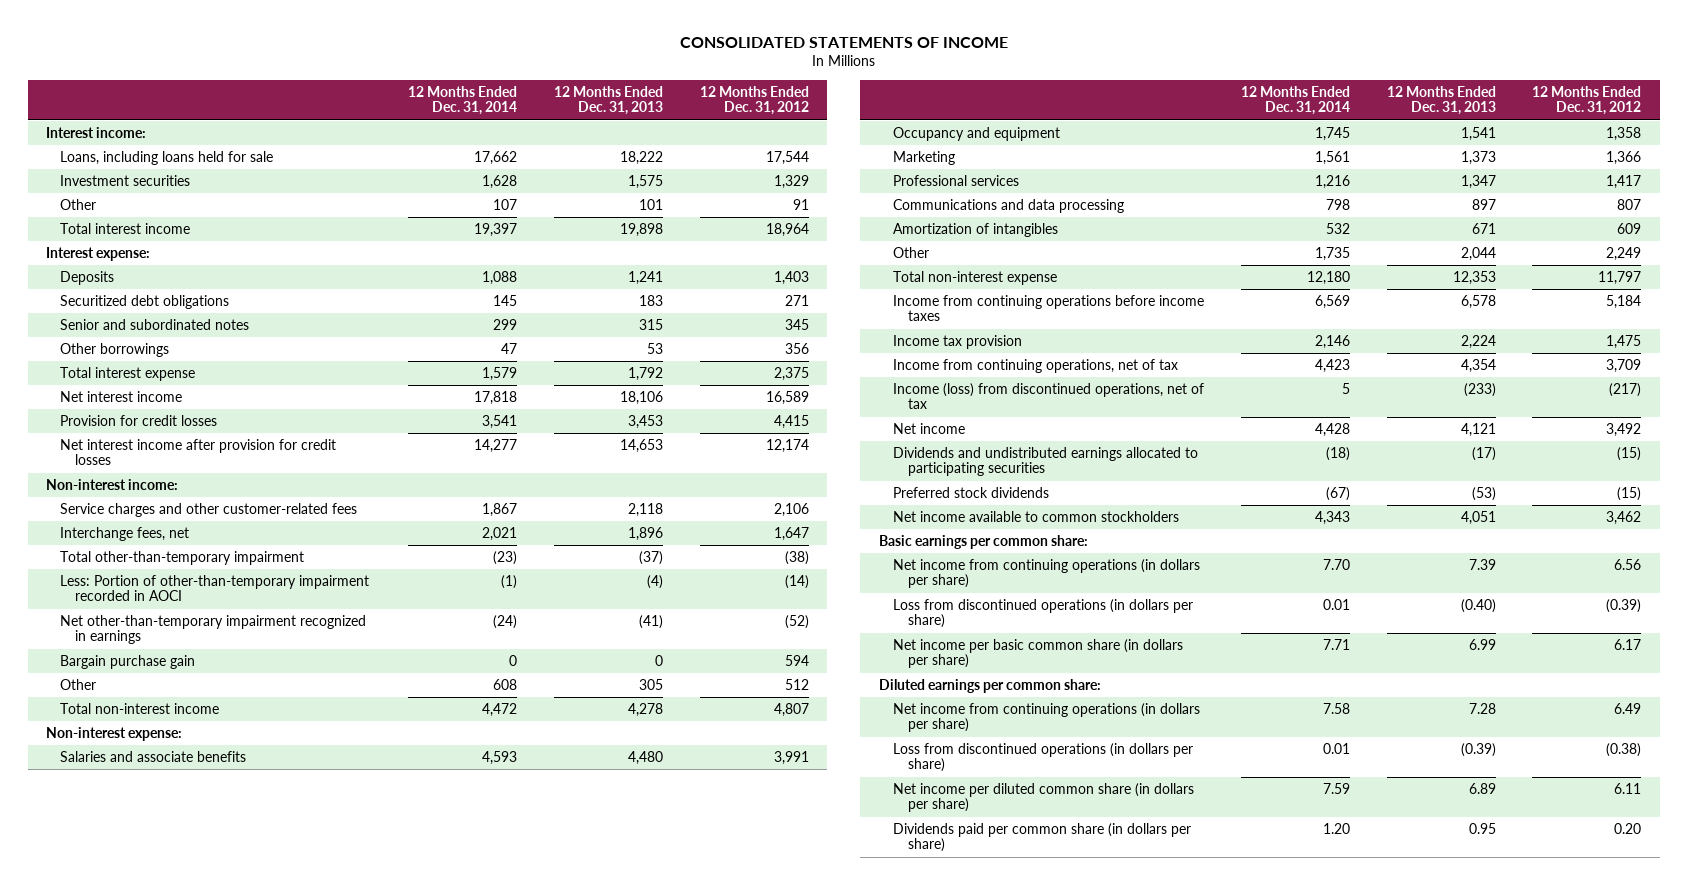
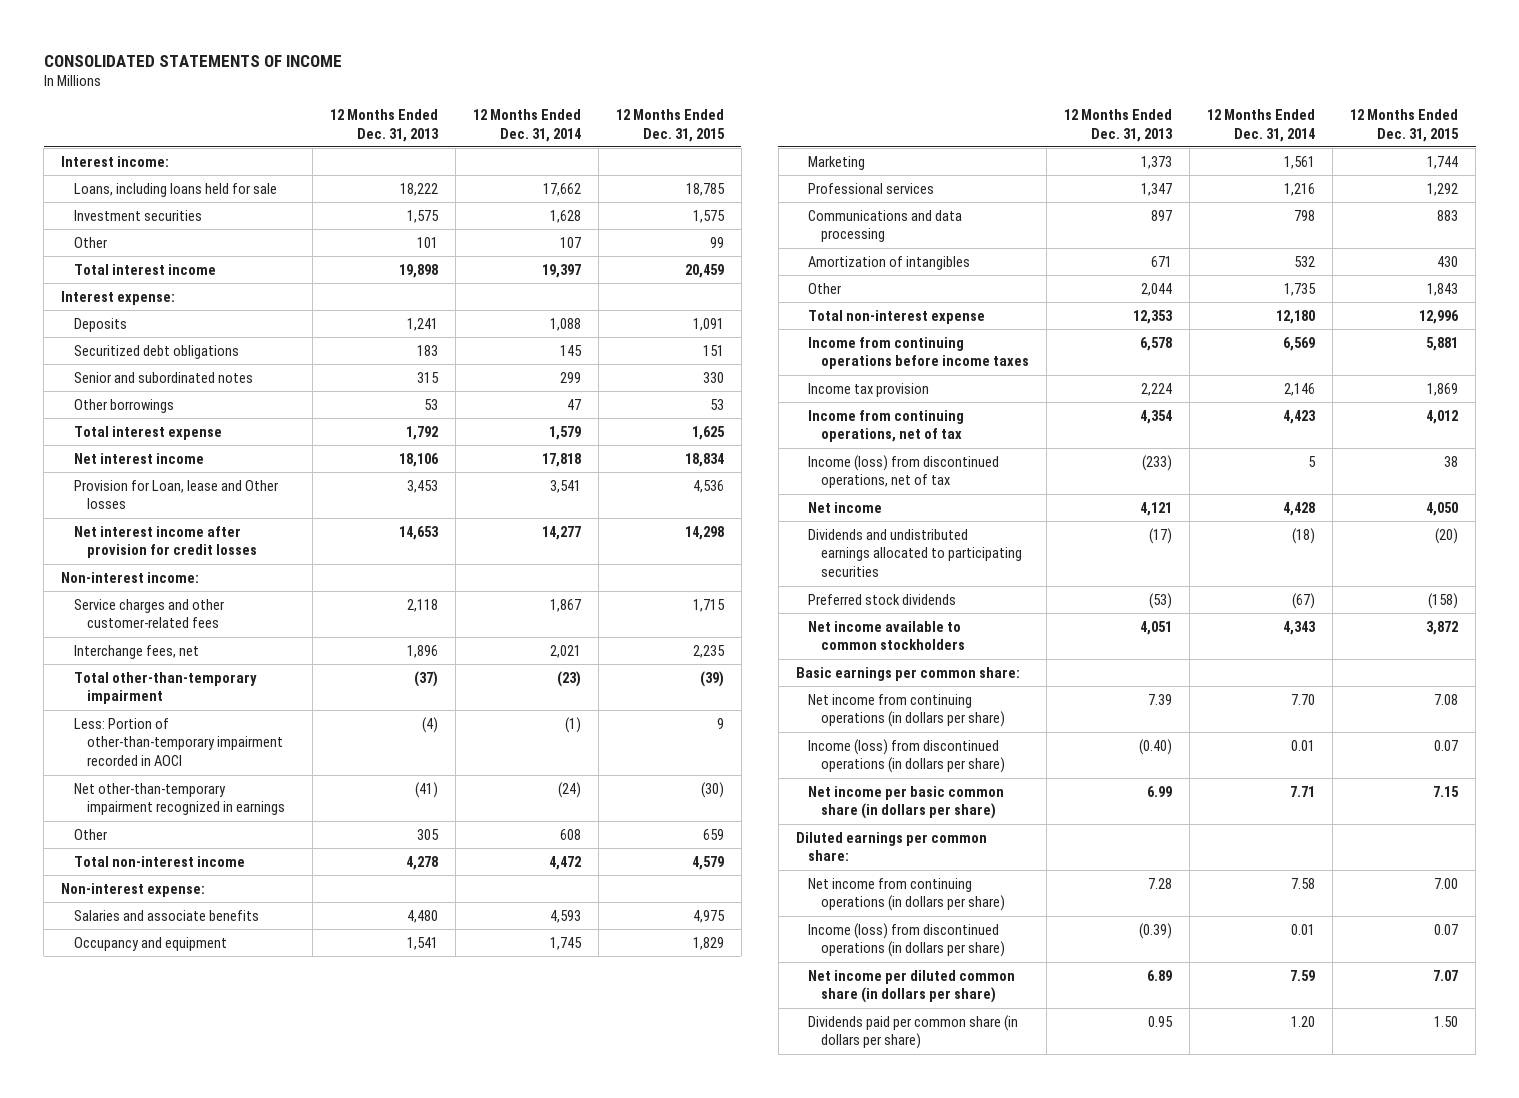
- | 12 Months Ended Dec. 31, 2014 | 12 Months Ended Dec. 31, 2013 | 12 Months Ended Dec. 31, 2012
+ | 12 Months Ended Dec. 31, 2013 | 12 Months Ended Dec. 31, 2014 | 12 Months Ended Dec. 31, 2015
- Provision for credit losses | 3,541 | 3,453 | 4,415
+ Provision for Loan, lease and Other losses | 3,453 | 3,541 | 4,536
- Bargain purchase gain | 0 | 0 | 594
- Loss from discontinued operations (in dollars per share) | 0.01 | (0.40) | (0.39)
+ Income (loss) from discontinued operations (in dollars per share) | (0.40) | 0.01 | 0.07
- Loss from discontinued operations (in dollars per share) | 0.01 | (0.39) | (0.38)
+ Income (loss) from discontinued operations (in dollars per share) | (0.39) | 0.01 | 0.07

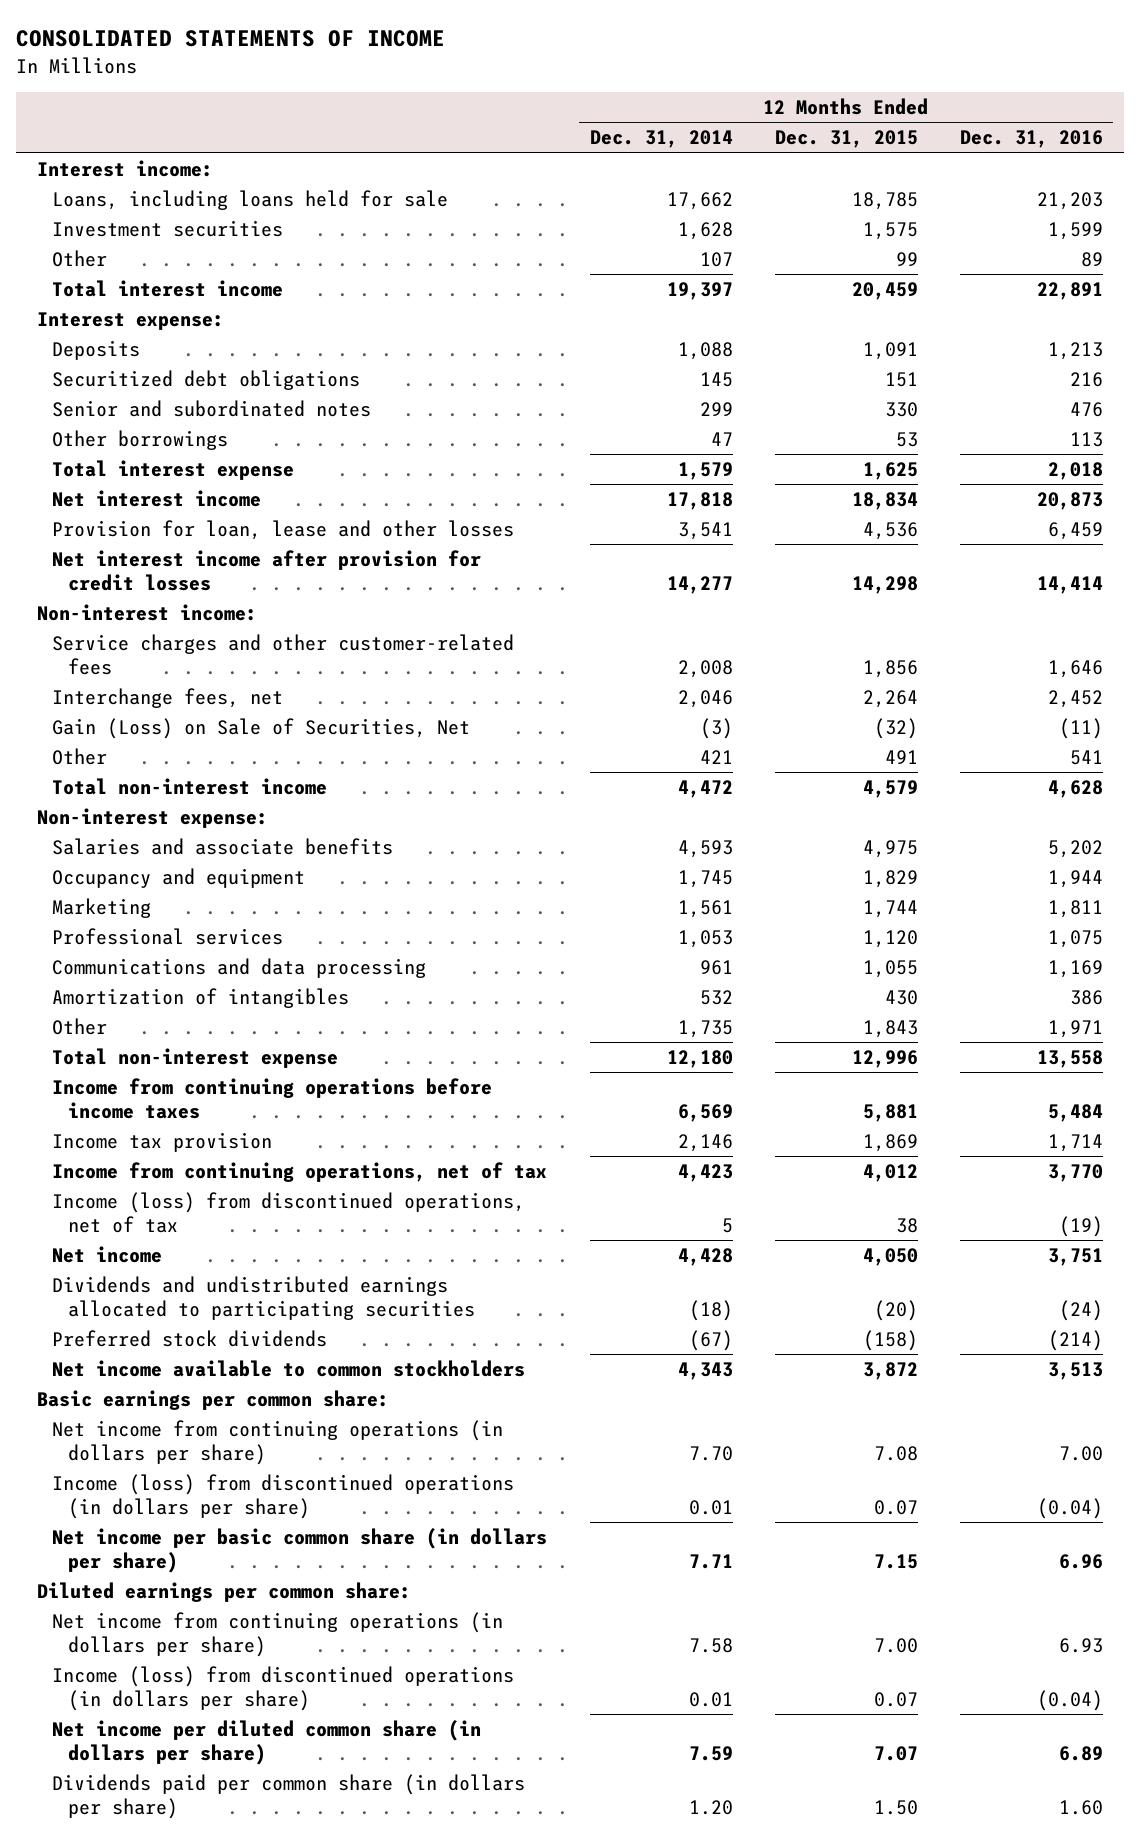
- | 12 Months Ended Dec. 31, 2013 | 12 Months Ended Dec. 31, 2014 | 12 Months Ended Dec. 31, 2015
+ | 12 Months Ended Dec. 31, 2014 | 12 Months Ended Dec. 31, 2015 | 12 Months Ended Dec. 31, 2016
- Provision for Loan, lease and Other losses | 3,453 | 3,541 | 4,536
+ Provision for loan, lease and other losses | 3,541 | 4,536 | 6,459
- Service charges and other customer-related fees | 2,118 | 1,867 | 1,715
- Interchange fees, net | 1,896 | 2,021 | 2,235
- Total other-than-temporary impairment | (37) | (23) | (39)
- Less: Portion of other-than-temporary impairment recorded in AOCI | (4) | (1) | 9
- Net other-than-temporary impairment recognized in earnings | (41) | (24) | (30)
- Other | 305 | 608 | 659
+ Service charges and other customer-related fees | 2,008 | 1,856 | 1,646
+ Interchange fees, net | 2,046 | 2,264 | 2,452
+ Gain (Loss) on Sale of Securities, Net | (3) | (32) | (11)
+ Other | 421 | 491 | 541
- Professional services | 1,347 | 1,216 | 1,292
- Communications and data processing | 897 | 798 | 883
+ Professional services | 1,053 | 1,120 | 1,075
+ Communications and data processing | 961 | 1,055 | 1,169

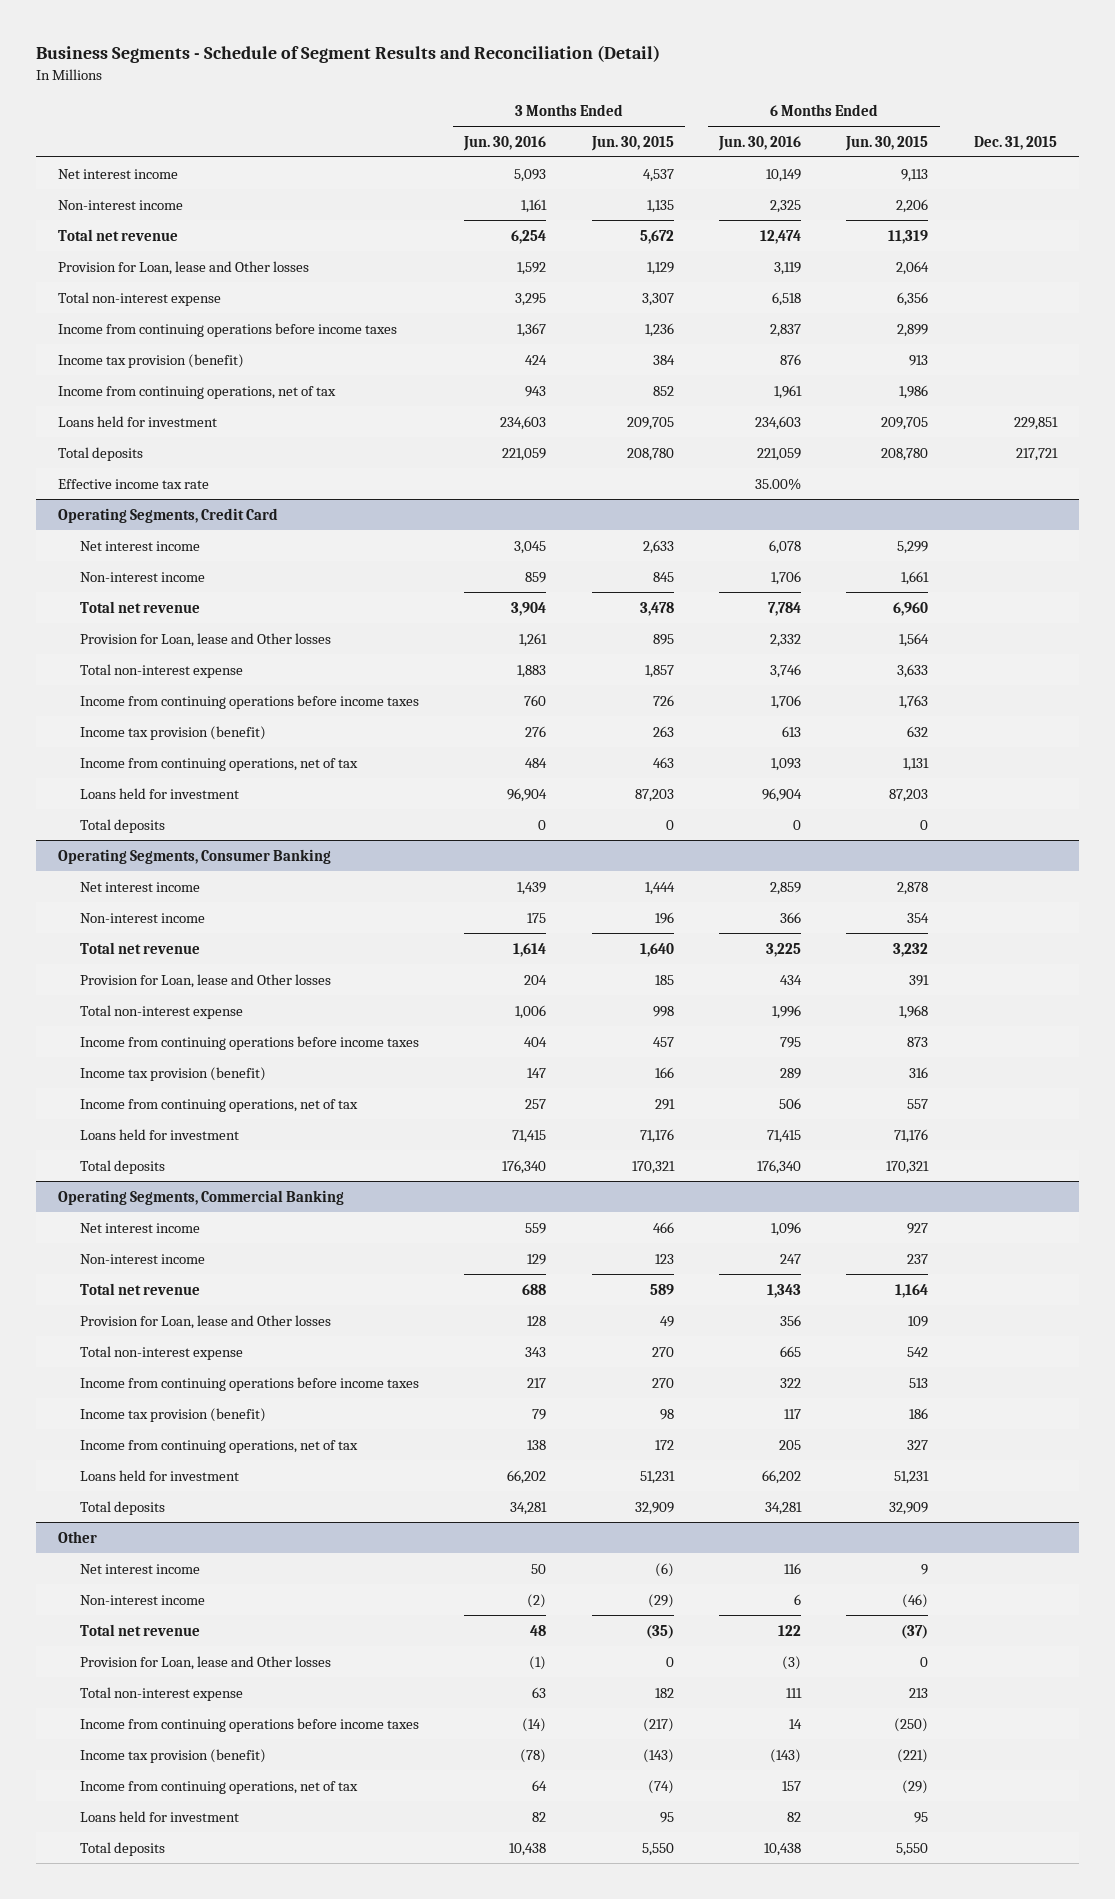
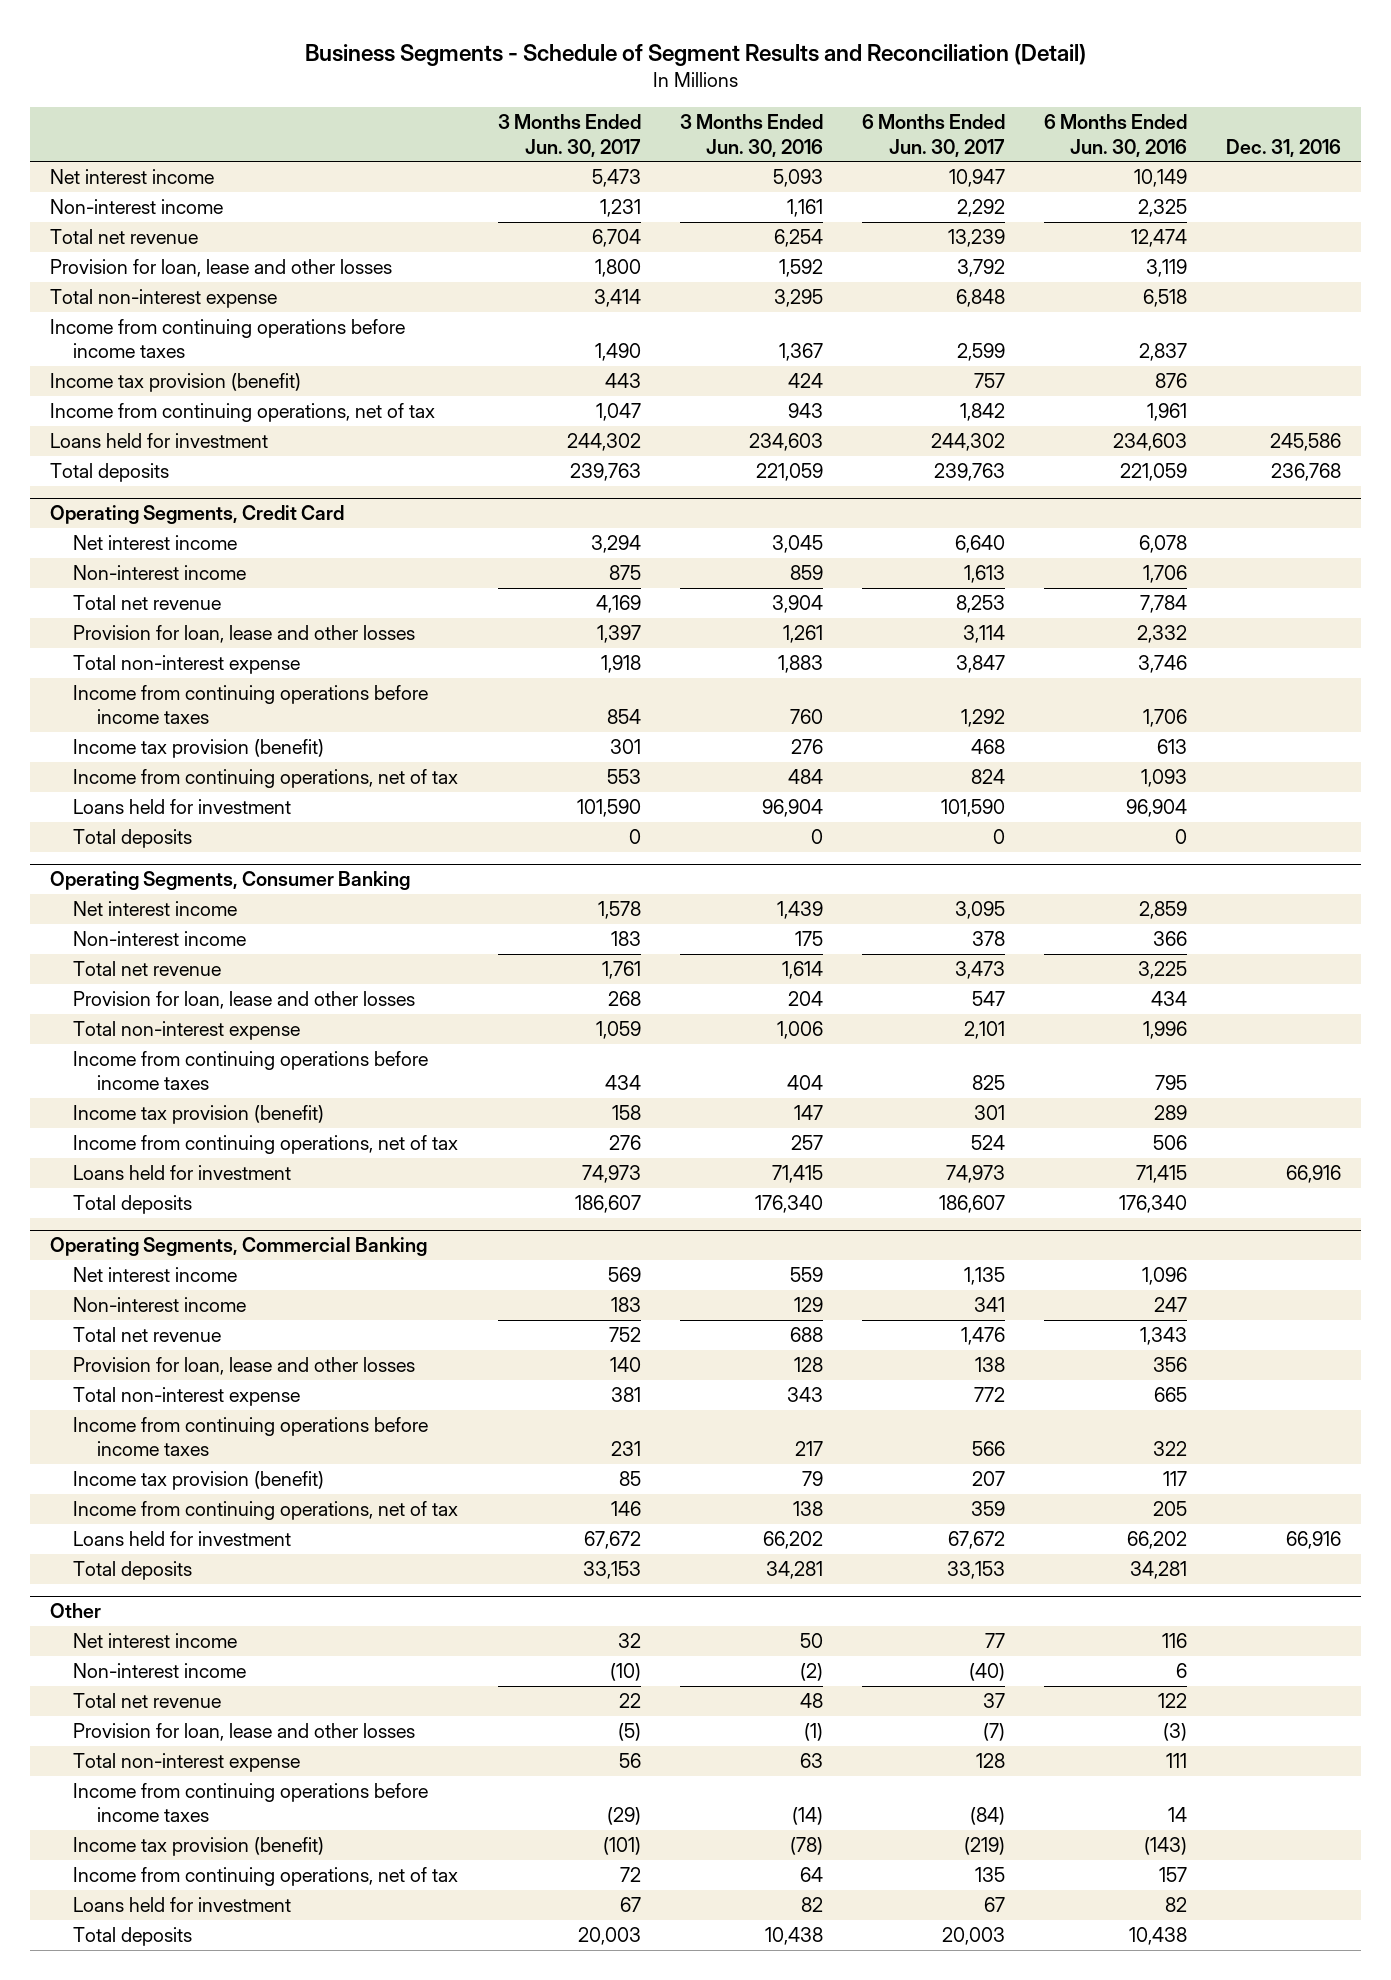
- | 3 Months Ended Jun. 30, 2016 | 3 Months Ended Jun. 30, 2015 | 6 Months Ended Jun. 30, 2016 | 6 Months Ended Jun. 30, 2015 | Dec. 31, 2015
+ | 3 Months Ended Jun. 30, 2017 | 3 Months Ended Jun. 30, 2016 | 6 Months Ended Jun. 30, 2017 | 6 Months Ended Jun. 30, 2016 | Dec. 31, 2016
- Provision for Loan, lease and Other losses | 1,592 | 1,129 | 3,119 | 2,064 |
+ Provision for loan, lease and other losses | 1,800 | 1,592 | 3,792 | 3,119 |
- Effective income tax rate | | | 35.00% | |
@ Operating Segments, Credit Card
- Provision for Loan, lease and Other losses | 1,261 | 895 | 2,332 | 1,564 |
+ Provision for loan, lease and other losses | 1,397 | 1,261 | 3,114 | 2,332 |
@ Operating Segments, Consumer Banking
- Provision for Loan, lease and Other losses | 204 | 185 | 434 | 391 |
+ Provision for loan, lease and other losses | 268 | 204 | 547 | 434 |
@ Operating Segments, Commercial Banking
- Provision for Loan, lease and Other losses | 128 | 49 | 356 | 109 |
+ Provision for loan, lease and other losses | 140 | 128 | 138 | 356 |
@ Other
- Provision for Loan, lease and Other losses | (1) | 0 | (3) | 0 |
+ Provision for loan, lease and other losses | (5) | (1) | (7) | (3) |

